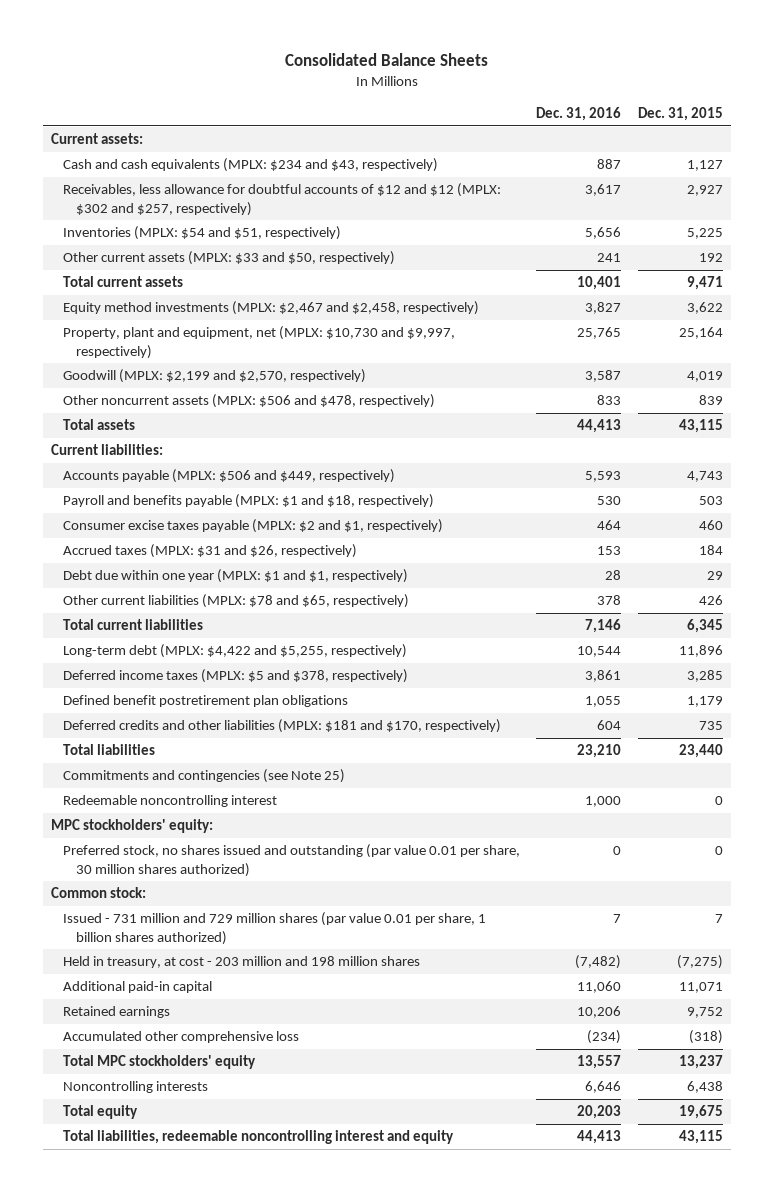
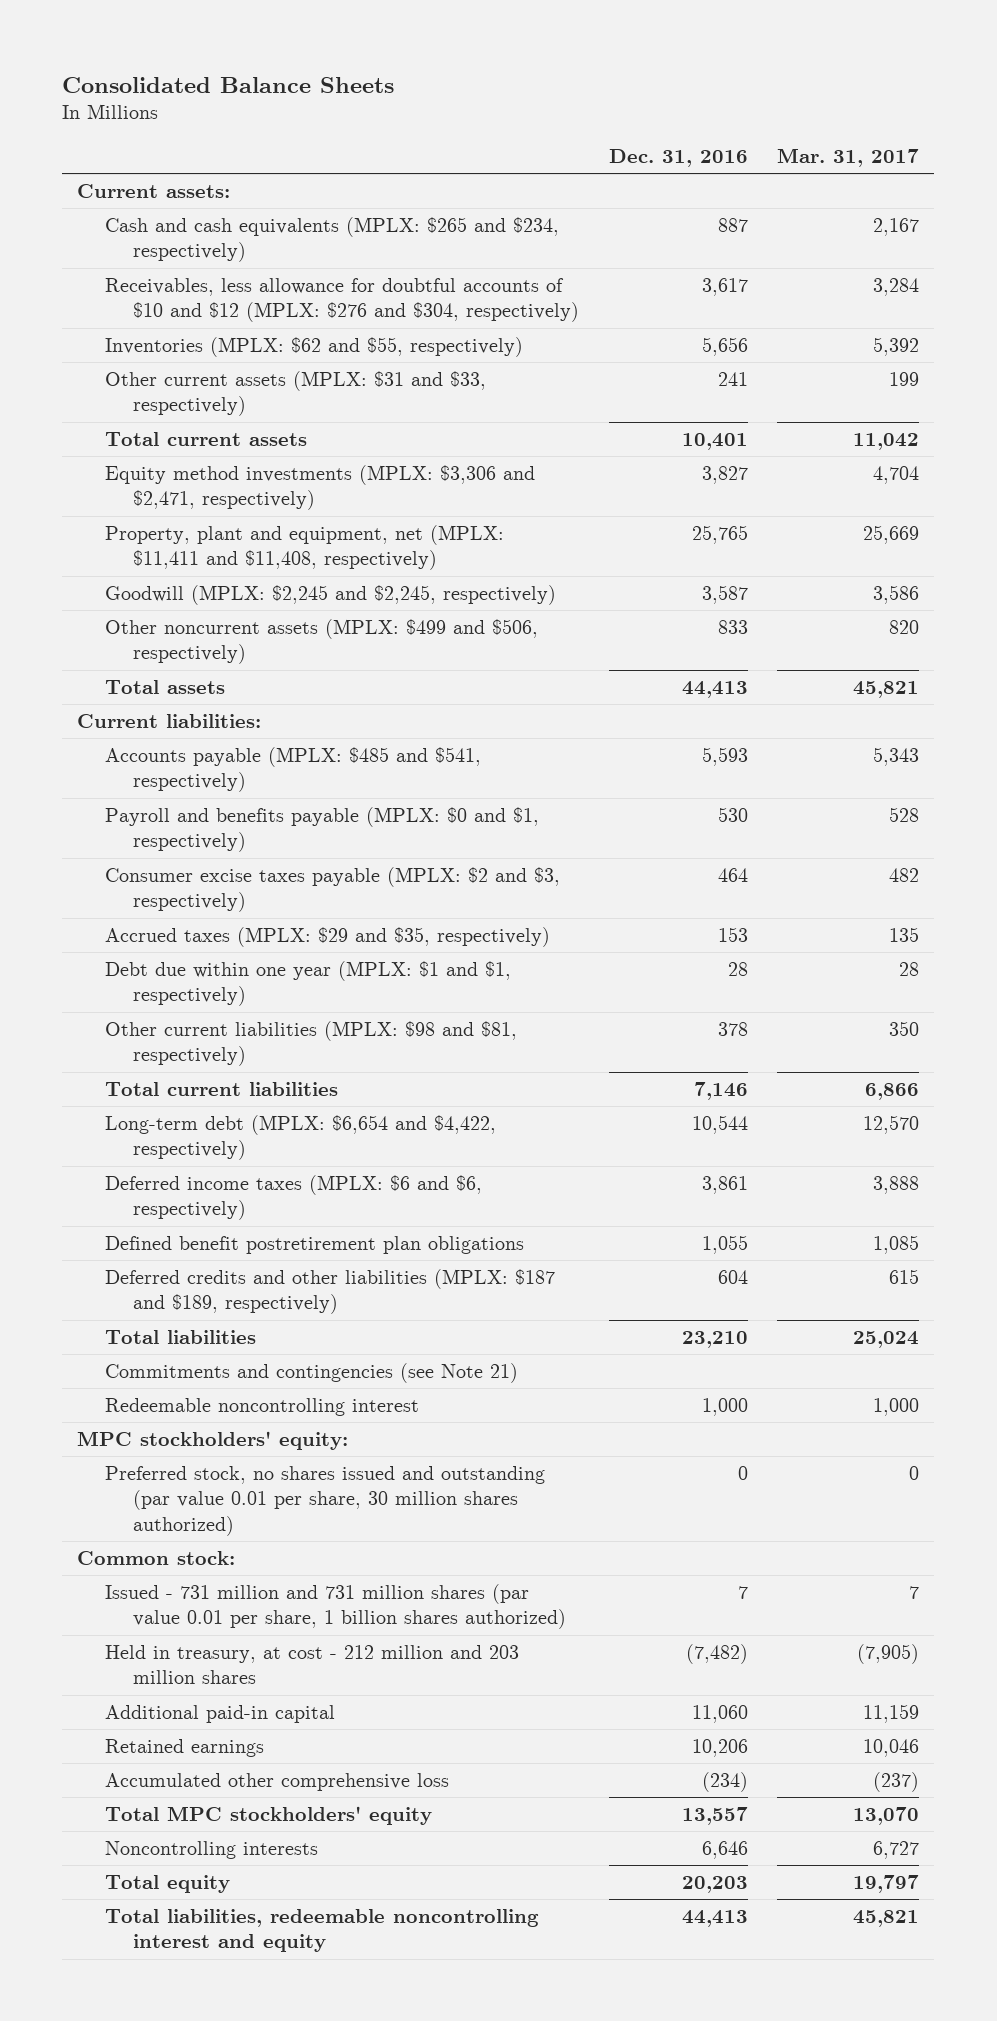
- | Dec. 31, 2016 | Dec. 31, 2015
+ | Dec. 31, 2016 | Mar. 31, 2017
- Cash and cash equivalents (MPLX: $234 and $43, respectively) | 887 | 1,127
- Receivables, less allowance for doubtful accounts of $12 and $12 (MPLX: $302 and $257, respectively) | 3,617 | 2,927
- Inventories (MPLX: $54 and $51, respectively) | 5,656 | 5,225
- Other current assets (MPLX: $33 and $50, respectively) | 241 | 192
+ Cash and cash equivalents (MPLX: $265 and $234, respectively) | 887 | 2,167
+ Receivables, less allowance for doubtful accounts of $10 and $12 (MPLX: $276 and $304, respectively) | 3,617 | 3,284
+ Inventories (MPLX: $62 and $55, respectively) | 5,656 | 5,392
+ Other current assets (MPLX: $31 and $33, respectively) | 241 | 199
- Equity method investments (MPLX: $2,467 and $2,458, respectively) | 3,827 | 3,622
- Property, plant and equipment, net (MPLX: $10,730 and $9,997, respectively) | 25,765 | 25,164
- Goodwill (MPLX: $2,199 and $2,570, respectively) | 3,587 | 4,019
- Other noncurrent assets (MPLX: $506 and $478, respectively) | 833 | 839
+ Equity method investments (MPLX: $3,306 and $2,471, respectively) | 3,827 | 4,704
+ Property, plant and equipment, net (MPLX: $11,411 and $11,408, respectively) | 25,765 | 25,669
+ Goodwill (MPLX: $2,245 and $2,245, respectively) | 3,587 | 3,586
+ Other noncurrent assets (MPLX: $499 and $506, respectively) | 833 | 820
- Accounts payable (MPLX: $506 and $449, respectively) | 5,593 | 4,743
- Payroll and benefits payable (MPLX: $1 and $18, respectively) | 530 | 503
- Consumer excise taxes payable (MPLX: $2 and $1, respectively) | 464 | 460
- Accrued taxes (MPLX: $31 and $26, respectively) | 153 | 184
+ Accounts payable (MPLX: $485 and $541, respectively) | 5,593 | 5,343
+ Payroll and benefits payable (MPLX: $0 and $1, respectively) | 530 | 528
+ Consumer excise taxes payable (MPLX: $2 and $3, respectively) | 464 | 482
+ Accrued taxes (MPLX: $29 and $35, respectively) | 153 | 135
- Other current liabilities (MPLX: $78 and $65, respectively) | 378 | 426
+ Other current liabilities (MPLX: $98 and $81, respectively) | 378 | 350
- Long-term debt (MPLX: $4,422 and $5,255, respectively) | 10,544 | 11,896
- Deferred income taxes (MPLX: $5 and $378, respectively) | 3,861 | 3,285
+ Long-term debt (MPLX: $6,654 and $4,422, respectively) | 10,544 | 12,570
+ Deferred income taxes (MPLX: $6 and $6, respectively) | 3,861 | 3,888
- Deferred credits and other liabilities (MPLX: $181 and $170, respectively) | 604 | 735
+ Deferred credits and other liabilities (MPLX: $187 and $189, respectively) | 604 | 615
- Commitments and contingencies (see Note 25)
+ Commitments and contingencies (see Note 21)
- Issued - 731 million and 729 million shares (par value 0.01 per share, 1 billion shares authorized) | 7 | 7
- Held in treasury, at cost - 203 million and 198 million shares | (7,482) | (7,275)
+ Issued - 731 million and 731 million shares (par value 0.01 per share, 1 billion shares authorized) | 7 | 7
+ Held in treasury, at cost - 212 million and 203 million shares | (7,482) | (7,905)

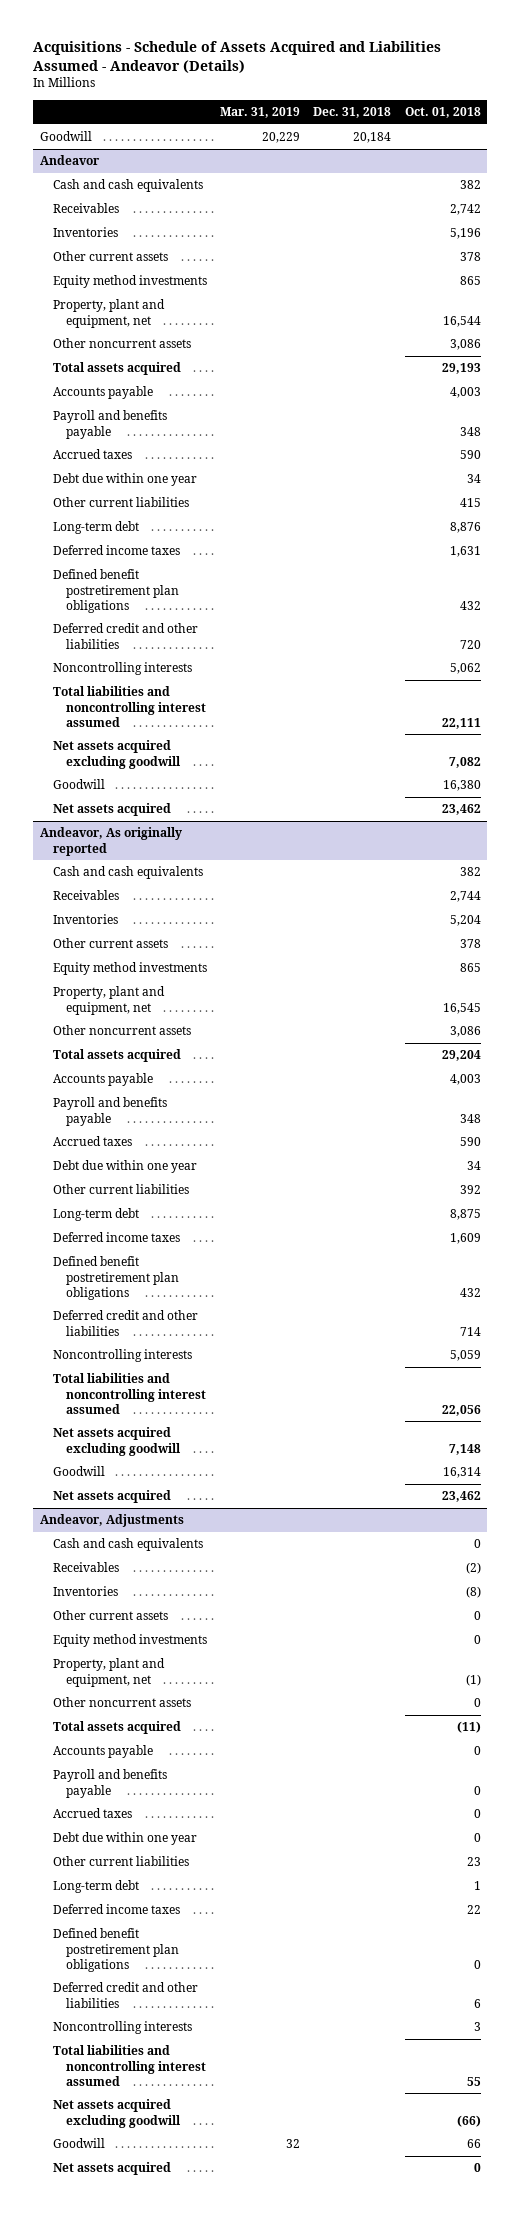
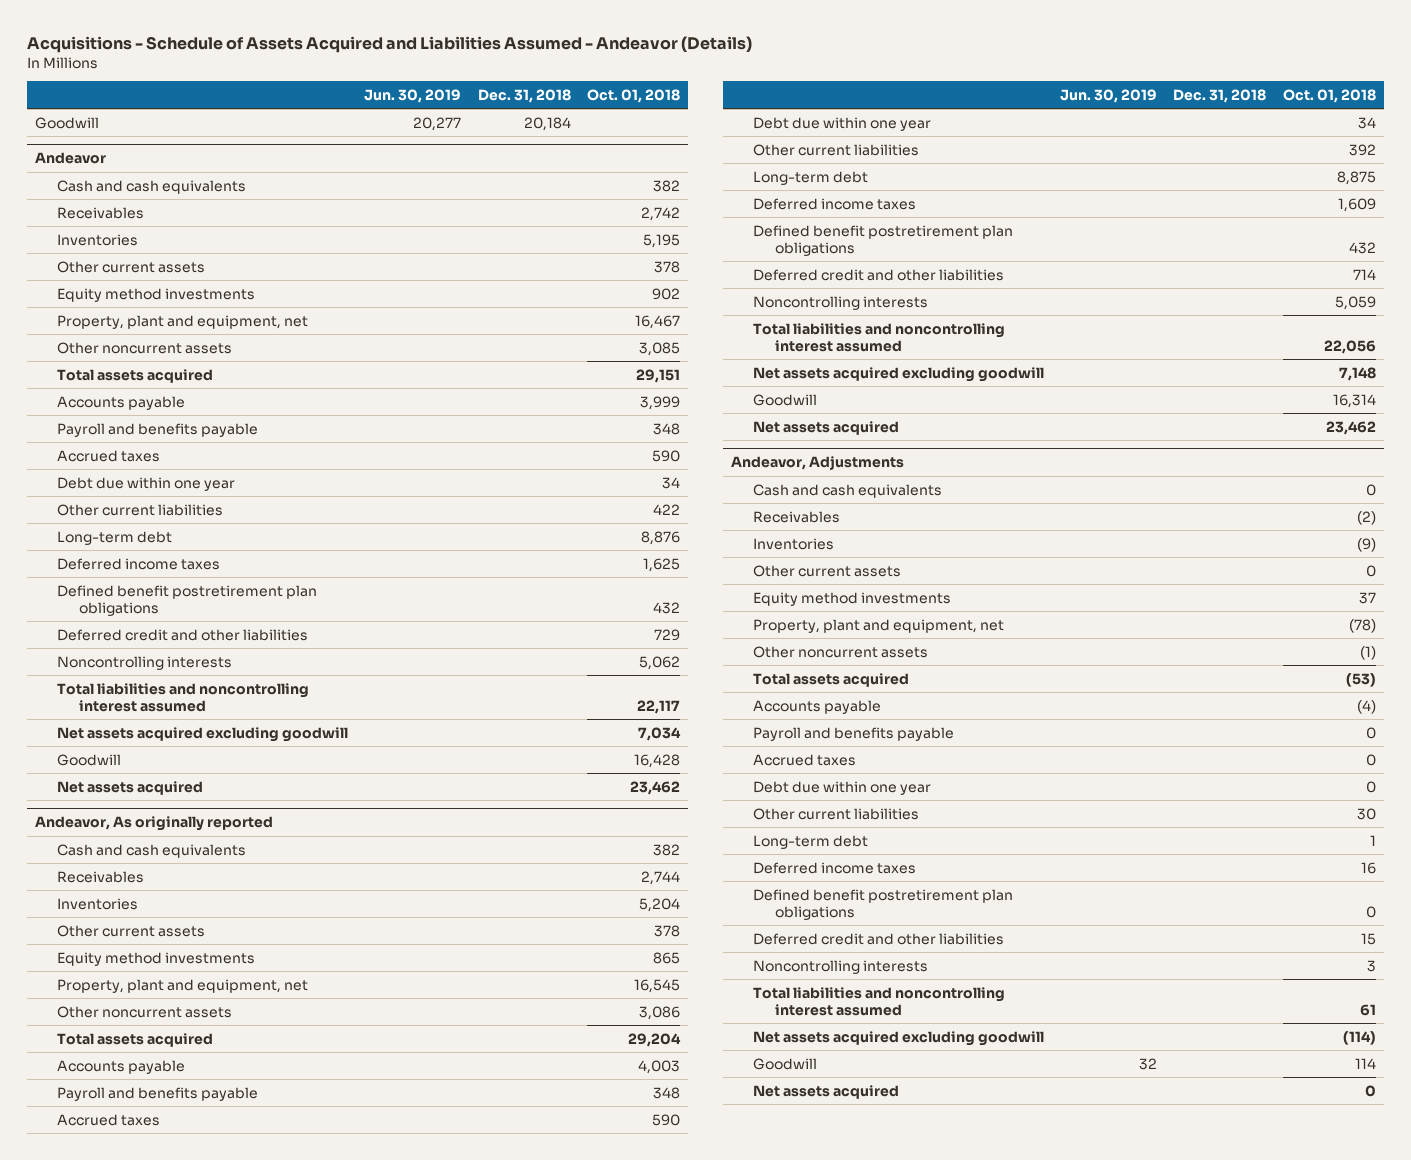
- | Mar. 31, 2019 | Dec. 31, 2018 | Oct. 01, 2018
+ | Jun. 30, 2019 | Dec. 31, 2018 | Oct. 01, 2018
@ Andeavor
- Inventories | | | 5,196
+ Inventories | | | 5,195
- Equity method investments | | | 865
- Property, plant and equipment, net | | | 16,544
- Other noncurrent assets | | | 3,086
- Total assets acquired | | | 29,193
- Accounts payable | | | 4,003
+ Equity method investments | | | 902
+ Property, plant and equipment, net | | | 16,467
+ Other noncurrent assets | | | 3,085
+ Total assets acquired | | | 29,151
+ Accounts payable | | | 3,999
- Other current liabilities | | | 415
+ Other current liabilities | | | 422
- Deferred income taxes | | | 1,631
+ Deferred income taxes | | | 1,625
- Deferred credit and other liabilities | | | 720
+ Deferred credit and other liabilities | | | 729
- Total liabilities and noncontrolling interest assumed | | | 22,111
- Net assets acquired excluding goodwill | | | 7,082
- Goodwill | | | 16,380
+ Total liabilities and noncontrolling interest assumed | | | 22,117
+ Net assets acquired excluding goodwill | | | 7,034
+ Goodwill | | | 16,428
@ Andeavor, Adjustments
- Inventories | | | (8)
+ Inventories | | | (9)
- Equity method investments | | | 0
- Property, plant and equipment, net | | | (1)
- Other noncurrent assets | | | 0
- Total assets acquired | | | (11)
- Accounts payable | | | 0
+ Equity method investments | | | 37
+ Property, plant and equipment, net | | | (78)
+ Other noncurrent assets | | | (1)
+ Total assets acquired | | | (53)
+ Accounts payable | | | (4)
- Other current liabilities | | | 23
+ Other current liabilities | | | 30
- Deferred income taxes | | | 22
+ Deferred income taxes | | | 16
- Deferred credit and other liabilities | | | 6
+ Deferred credit and other liabilities | | | 15
- Total liabilities and noncontrolling interest assumed | | | 55
- Net assets acquired excluding goodwill | | | (66)
- Goodwill | 32 | | 66
+ Total liabilities and noncontrolling interest assumed | | | 61
+ Net assets acquired excluding goodwill | | | (114)
+ Goodwill | 32 | | 114

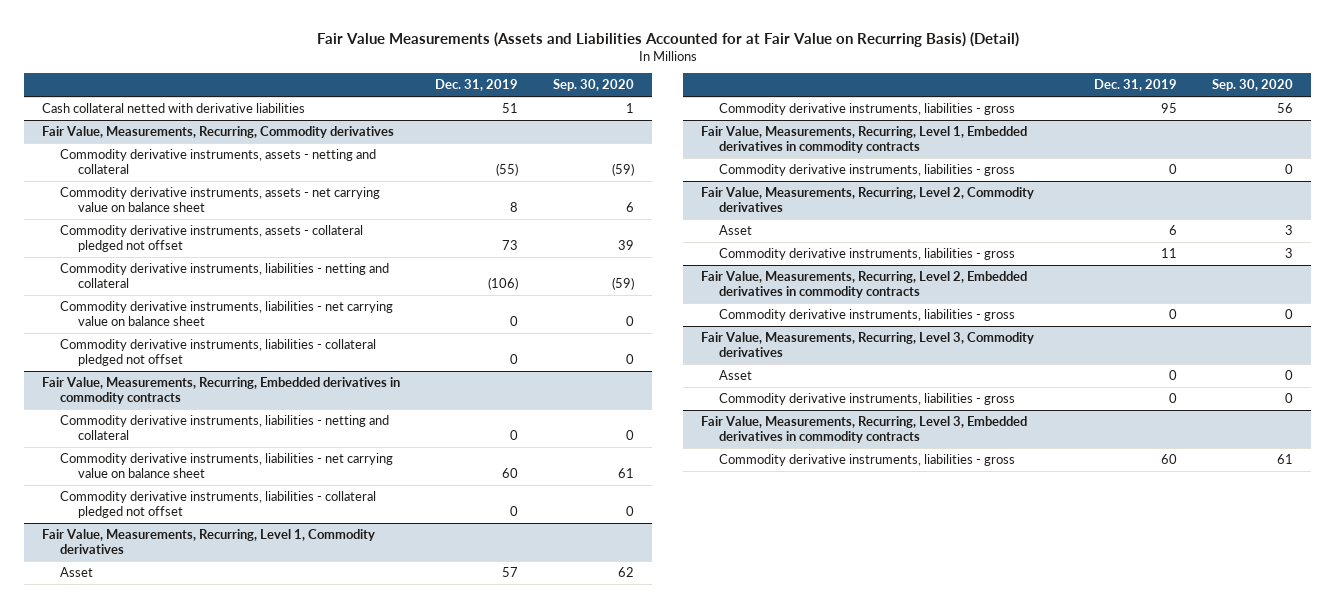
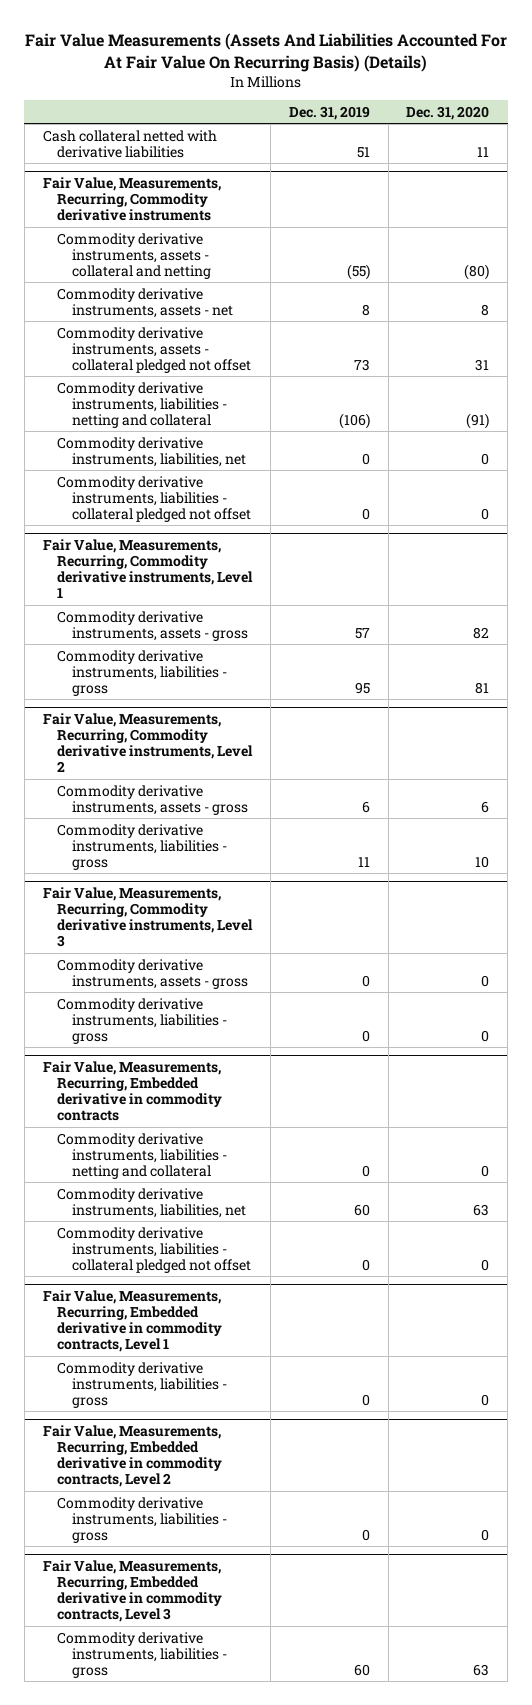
- Fair Value Measurements (Assets and Liabilities Accounted for at Fair Value on Recurring Basis) (Detail)
+ Fair Value Measurements (Assets And Liabilities Accounted For At Fair Value On Recurring Basis) (Details)
- | Dec. 31, 2019 | Sep. 30, 2020
+ | Dec. 31, 2019 | Dec. 31, 2020
- Fair Value, Measurements, Recurring, Commodity derivatives
- Commodity derivative instruments, assets - netting and collateral | (55) | (59)
- Commodity derivative instruments, assets - net carrying value on balance sheet | 8 | 6
+ Fair Value, Measurements, Recurring, Commodity derivative instruments
+ Commodity derivative instruments, assets - collateral and netting | (55) | (80)
+ Commodity derivative instruments, assets - net | 8 | 8
- Commodity derivative instruments, liabilities - net carrying value on balance sheet | 0 | 0
- Commodity derivative instruments, liabilities - collateral pledged not offset | 0 | 0
- Fair Value, Measurements, Recurring, Embedded derivatives in commodity contracts
- Commodity derivative instruments, liabilities - netting and collateral | 0 | 0
- Commodity derivative instruments, liabilities - net carrying value on balance sheet | 60 | 61
+ Commodity derivative instruments, liabilities, net | 0 | 0
- Fair Value, Measurements, Recurring, Level 1, Commodity derivatives
- Asset | 57 | 62
+ Fair Value, Measurements, Recurring, Commodity derivative instruments, Level 1
+ Commodity derivative instruments, assets - gross | 57 | 82
- Fair Value, Measurements, Recurring, Level 1, Embedded derivatives in commodity contracts
- Commodity derivative instruments, liabilities - gross | 0 | 0
- Fair Value, Measurements, Recurring, Level 2, Commodity derivatives
- Asset | 6 | 3
+ Fair Value, Measurements, Recurring, Commodity derivative instruments, Level 2
+ Commodity derivative instruments, assets - gross | 6 | 6
- Fair Value, Measurements, Recurring, Level 2, Embedded derivatives in commodity contracts
+ Fair Value, Measurements, Recurring, Commodity derivative instruments, Level 3
+ Commodity derivative instruments, assets - gross | 0 | 0
- Fair Value, Measurements, Recurring, Level 3, Commodity derivatives
- Asset | 0 | 0
+ Fair Value, Measurements, Recurring, Embedded derivative in commodity contracts
+ Commodity derivative instruments, liabilities - netting and collateral | 0 | 0
+ Commodity derivative instruments, liabilities, net | 60 | 63
+ Commodity derivative instruments, liabilities - collateral pledged not offset | 0 | 0
+ Fair Value, Measurements, Recurring, Embedded derivative in commodity contracts, Level 1
- Fair Value, Measurements, Recurring, Level 3, Embedded derivatives in commodity contracts
+ Fair Value, Measurements, Recurring, Embedded derivative in commodity contracts, Level 2
+ Commodity derivative instruments, liabilities - gross | 0 | 0
+ Fair Value, Measurements, Recurring, Embedded derivative in commodity contracts, Level 3

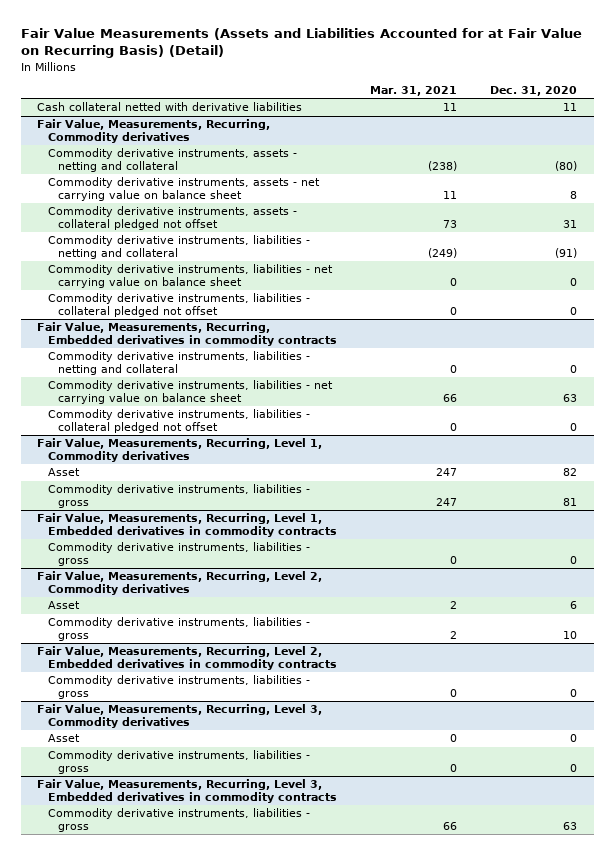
- Fair Value Measurements (Assets And Liabilities Accounted For At Fair Value On Recurring Basis) (Details)
+ Fair Value Measurements (Assets and Liabilities Accounted for at Fair Value on Recurring Basis) (Detail)
- | Dec. 31, 2019 | Dec. 31, 2020
+ | Mar. 31, 2021 | Dec. 31, 2020
- Fair Value, Measurements, Recurring, Commodity derivative instruments
- Commodity derivative instruments, assets - collateral and netting | (55) | (80)
- Commodity derivative instruments, assets - net | 8 | 8
+ Fair Value, Measurements, Recurring, Commodity derivatives
+ Commodity derivative instruments, assets - netting and collateral | (238) | (80)
+ Commodity derivative instruments, assets - net carrying value on balance sheet | 11 | 8
- Commodity derivative instruments, liabilities, net | 0 | 0
+ Commodity derivative instruments, liabilities - net carrying value on balance sheet | 0 | 0
- Fair Value, Measurements, Recurring, Commodity derivative instruments, Level 1
- Commodity derivative instruments, assets - gross | 57 | 82
- Commodity derivative instruments, liabilities - gross | 95 | 81
- Fair Value, Measurements, Recurring, Commodity derivative instruments, Level 2
- Commodity derivative instruments, assets - gross | 6 | 6
- Commodity derivative instruments, liabilities - gross | 11 | 10
- Fair Value, Measurements, Recurring, Commodity derivative instruments, Level 3
- Commodity derivative instruments, assets - gross | 0 | 0
- Commodity derivative instruments, liabilities - gross | 0 | 0
- Fair Value, Measurements, Recurring, Embedded derivative in commodity contracts
+ Fair Value, Measurements, Recurring, Embedded derivatives in commodity contracts
- Commodity derivative instruments, liabilities, net | 60 | 63
+ Commodity derivative instruments, liabilities - net carrying value on balance sheet | 66 | 63
- Fair Value, Measurements, Recurring, Embedded derivative in commodity contracts, Level 1
+ Fair Value, Measurements, Recurring, Level 1, Commodity derivatives
+ Asset | 247 | 82
+ Commodity derivative instruments, liabilities - gross | 247 | 81
+ Fair Value, Measurements, Recurring, Level 1, Embedded derivatives in commodity contracts
- Fair Value, Measurements, Recurring, Embedded derivative in commodity contracts, Level 2
+ Fair Value, Measurements, Recurring, Level 2, Commodity derivatives
+ Asset | 2 | 6
+ Commodity derivative instruments, liabilities - gross | 2 | 10
+ Fair Value, Measurements, Recurring, Level 2, Embedded derivatives in commodity contracts
- Fair Value, Measurements, Recurring, Embedded derivative in commodity contracts, Level 3
+ Fair Value, Measurements, Recurring, Level 3, Commodity derivatives
+ Asset | 0 | 0
+ Commodity derivative instruments, liabilities - gross | 0 | 0
+ Fair Value, Measurements, Recurring, Level 3, Embedded derivatives in commodity contracts

